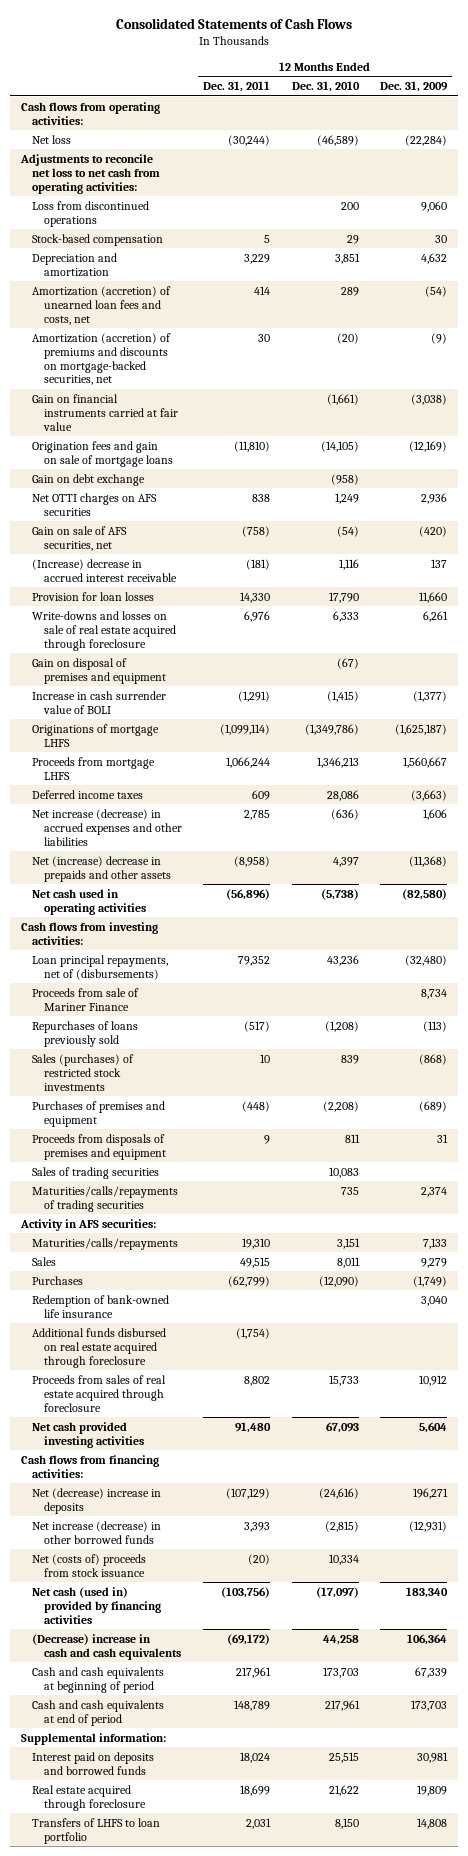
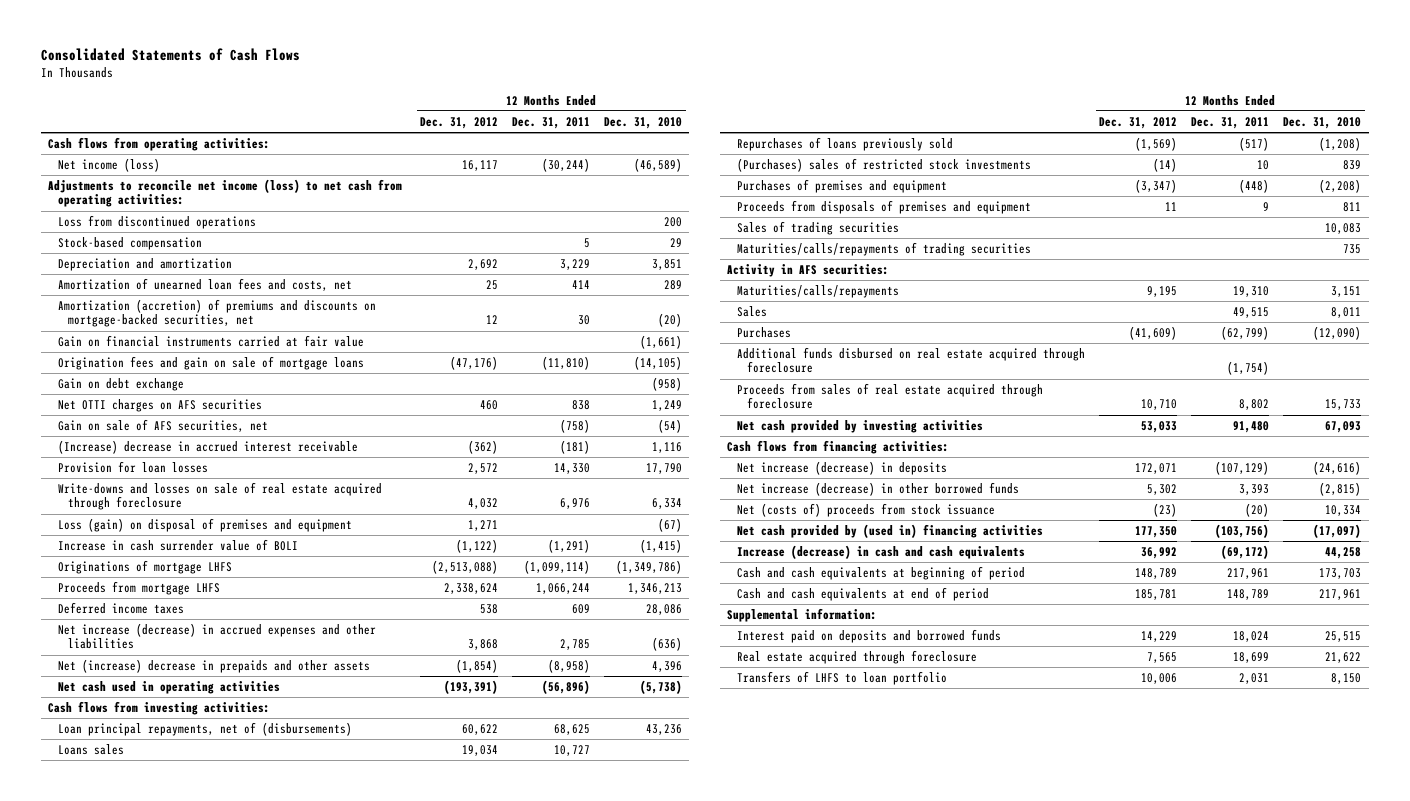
- | 12 Months Ended Dec. 31, 2011 | 12 Months Ended Dec. 31, 2010 | 12 Months Ended Dec. 31, 2009
+ | 12 Months Ended Dec. 31, 2012 | 12 Months Ended Dec. 31, 2011 | 12 Months Ended Dec. 31, 2010
- Net loss | (30,244) | (46,589) | (22,284)
- Adjustments to reconcile net loss to net cash from operating activities:
+ Net income (loss) | 16,117 | (30,244) | (46,589)
+ Adjustments to reconcile net income (loss) to net cash from operating activities:
- Amortization (accretion) of unearned loan fees and costs, net | 414 | 289 | (54)
+ Amortization of unearned loan fees and costs, net | 25 | 414 | 289
- Write-downs and losses on sale of real estate acquired through foreclosure | 6,976 | 6,333 | 6,261
- Gain on disposal of premises and equipment | | (67) |
+ Write-downs and losses on sale of real estate acquired through foreclosure | 4,032 | 6,976 | 6,334
+ Loss (gain) on disposal of premises and equipment | 1,271 | | (67)
- Net (increase) decrease in prepaids and other assets | (8,958) | 4,397 | (11,368)
+ Net (increase) decrease in prepaids and other assets | (1,854) | (8,958) | 4,396
- Loan principal repayments, net of (disbursements) | 79,352 | 43,236 | (32,480)
- Proceeds from sale of Mariner Finance | | | 8,734
+ Loan principal repayments, net of (disbursements) | 60,622 | 68,625 | 43,236
+ Loans sales | 19,034 | 10,727 |
- Sales (purchases) of restricted stock investments | 10 | 839 | (868)
+ (Purchases) sales of restricted stock investments | (14) | 10 | 839
- Redemption of bank-owned life insurance | | | 3,040
- Net cash provided investing activities | 91,480 | 67,093 | 5,604
+ Net cash provided by investing activities | 53,033 | 91,480 | 67,093
- Net (decrease) increase in deposits | (107,129) | (24,616) | 196,271
+ Net increase (decrease) in deposits | 172,071 | (107,129) | (24,616)
- Net cash (used in) provided by financing activities | (103,756) | (17,097) | 183,340
- (Decrease) increase in cash and cash equivalents | (69,172) | 44,258 | 106,364
+ Net cash provided by (used in) financing activities | 177,350 | (103,756) | (17,097)
+ Increase (decrease) in cash and cash equivalents | 36,992 | (69,172) | 44,258

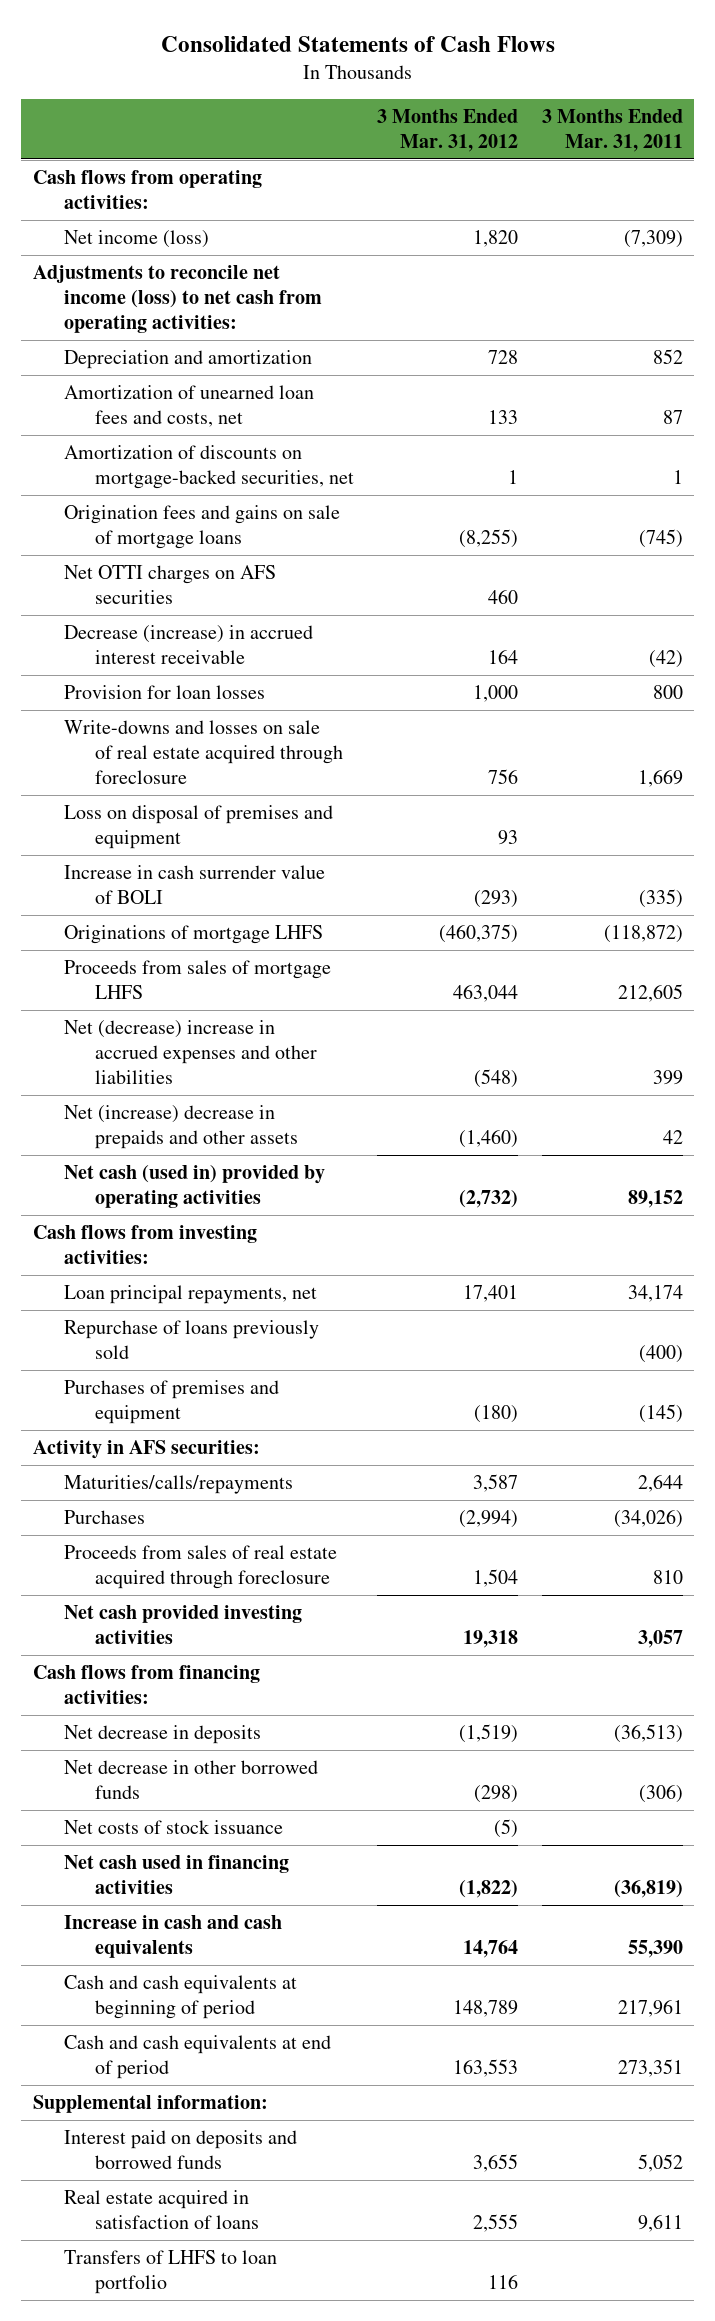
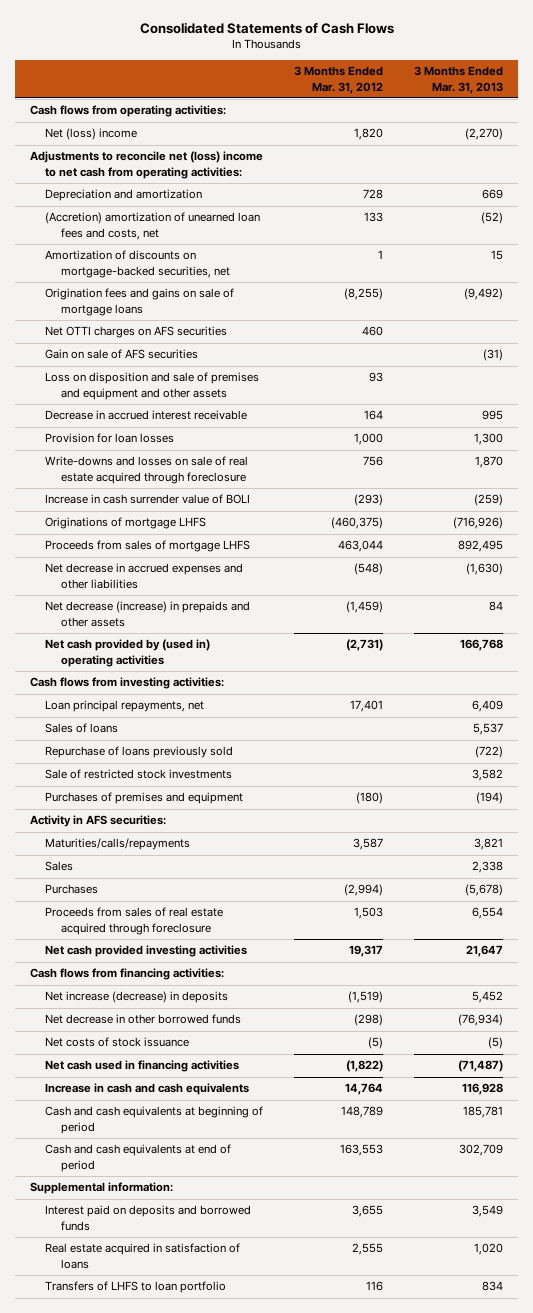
- | 3 Months Ended Mar. 31, 2012 | 3 Months Ended Mar. 31, 2011
+ | 3 Months Ended Mar. 31, 2012 | 3 Months Ended Mar. 31, 2013
- Net income (loss) | 1,820 | (7,309)
- Adjustments to reconcile net income (loss) to net cash from operating activities:
+ Net (loss) income | 1,820 | (2,270)
+ Adjustments to reconcile net (loss) income to net cash from operating activities:
- Amortization of unearned loan fees and costs, net | 133 | 87
+ (Accretion) amortization of unearned loan fees and costs, net | 133 | (52)
- Decrease (increase) in accrued interest receivable | 164 | (42)
+ Gain on sale of AFS securities | | (31)
+ Loss on disposition and sale of premises and equipment and other assets | 93 |
+ Decrease in accrued interest receivable | 164 | 995
- Loss on disposal of premises and equipment | 93 |
- Net (decrease) increase in accrued expenses and other liabilities | (548) | 399
- Net (increase) decrease in prepaids and other assets | (1,460) | 42
- Net cash (used in) provided by operating activities | (2,732) | 89,152
+ Net decrease in accrued expenses and other liabilities | (548) | (1,630)
+ Net decrease (increase) in prepaids and other assets | (1,459) | 84
+ Net cash provided by (used in) operating activities | (2,731) | 166,768
+ Sales of loans | | 5,537
+ Sale of restricted stock investments | | 3,582
+ Sales | | 2,338
- Proceeds from sales of real estate acquired through foreclosure | 1,504 | 810
- Net cash provided investing activities | 19,318 | 3,057
+ Proceeds from sales of real estate acquired through foreclosure | 1,503 | 6,554
+ Net cash provided investing activities | 19,317 | 21,647
- Net decrease in deposits | (1,519) | (36,513)
+ Net increase (decrease) in deposits | (1,519) | 5,452

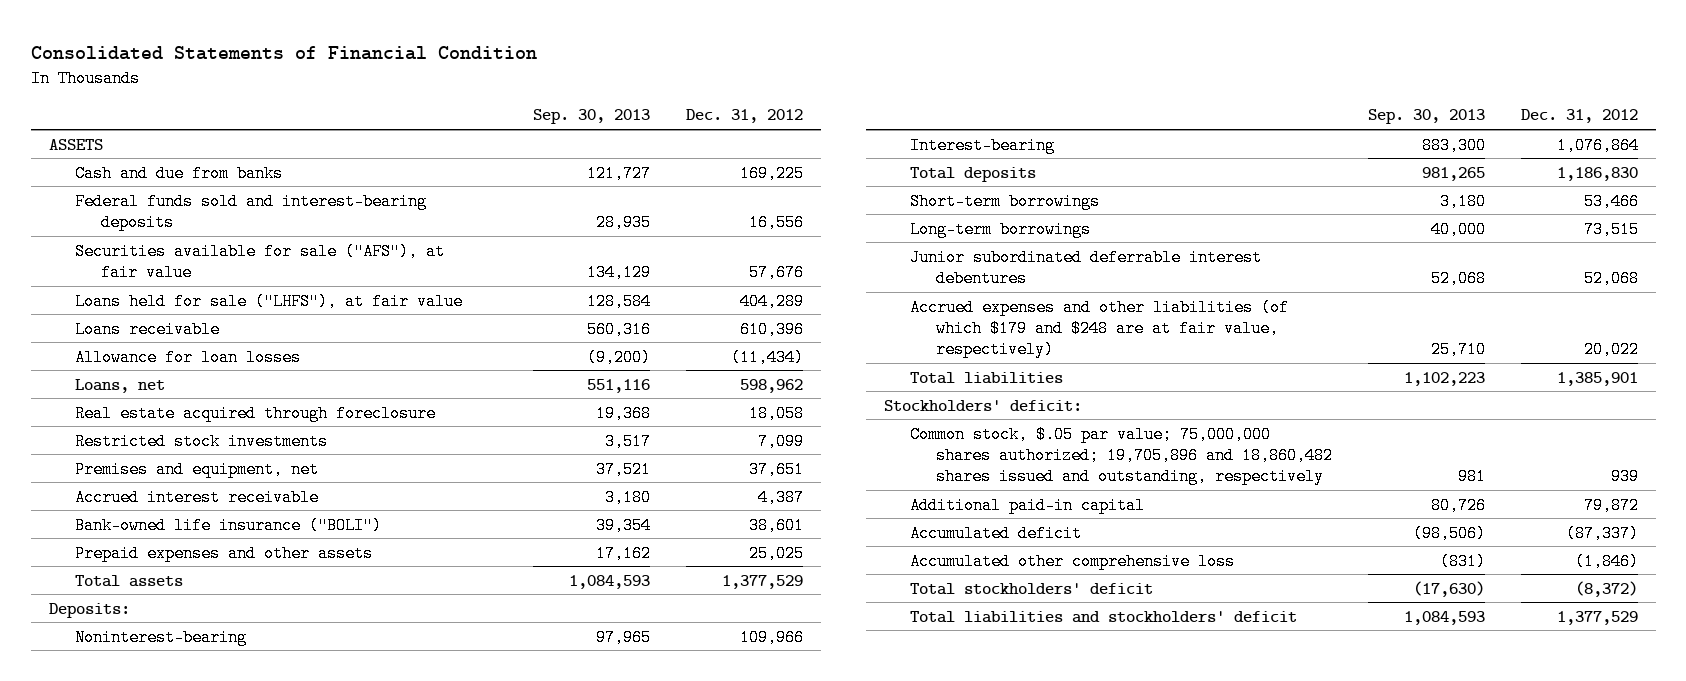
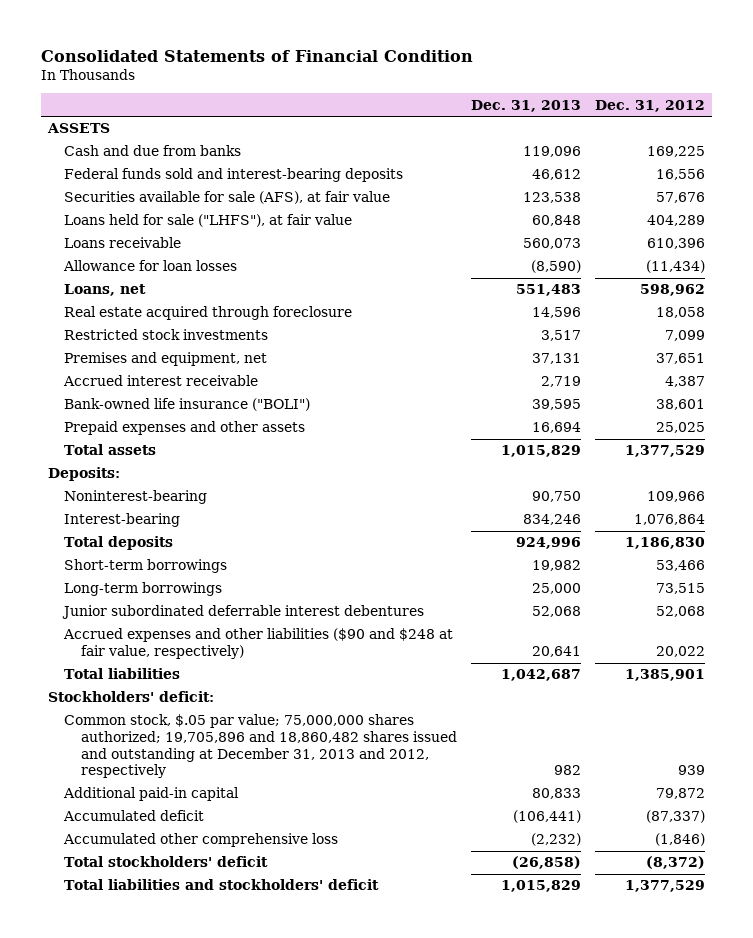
- | Sep. 30, 2013 | Dec. 31, 2012
+ | Dec. 31, 2013 | Dec. 31, 2012
- Securities available for sale ("AFS"), at fair value | 134,129 | 57,676
+ Securities available for sale (AFS), at fair value | 123,538 | 57,676
- Accrued expenses and other liabilities (of which $179 and $248 are at fair value, respectively) | 25,710 | 20,022
+ Accrued expenses and other liabilities ($90 and $248 at fair value, respectively) | 20,641 | 20,022
- Common stock, $.05 par value; 75,000,000 shares authorized; 19,705,896 and 18,860,482 shares issued and outstanding, respectively | 981 | 939
+ Common stock, $.05 par value; 75,000,000 shares authorized; 19,705,896 and 18,860,482 shares issued and outstanding at December 31, 2013 and 2012, respectively | 982 | 939

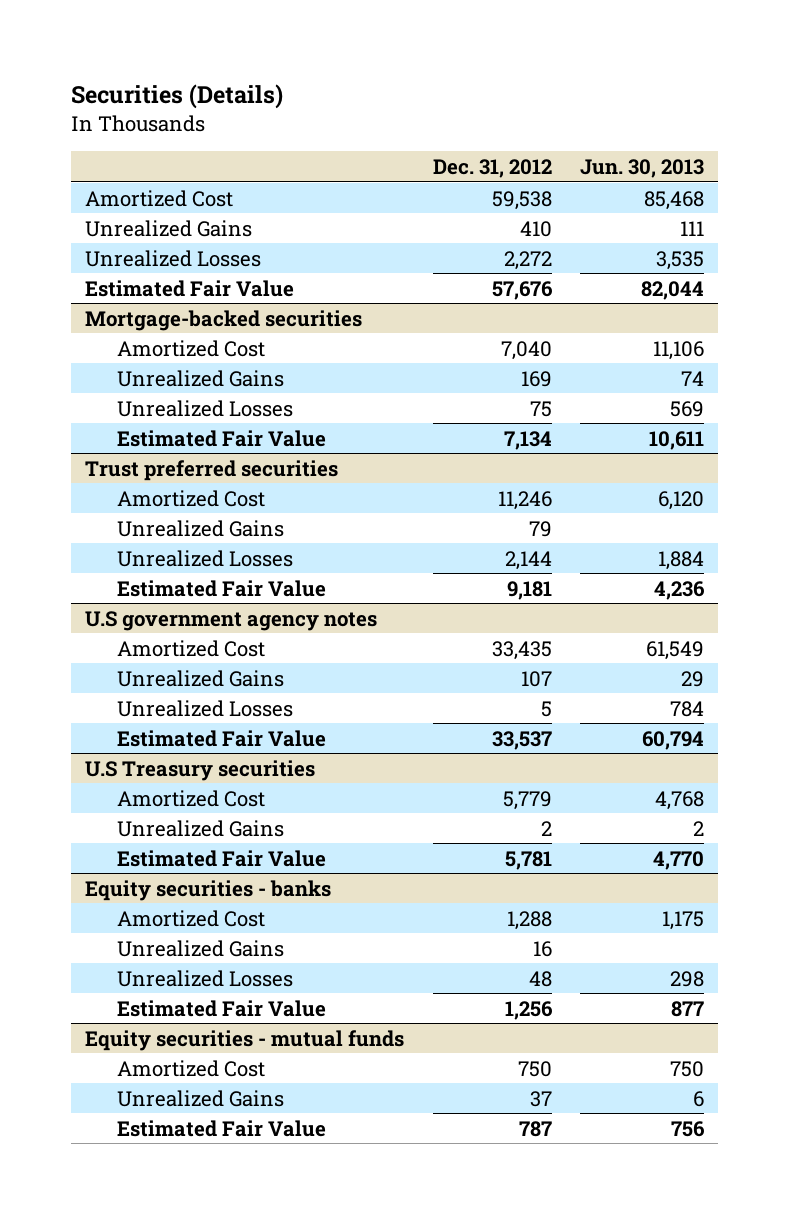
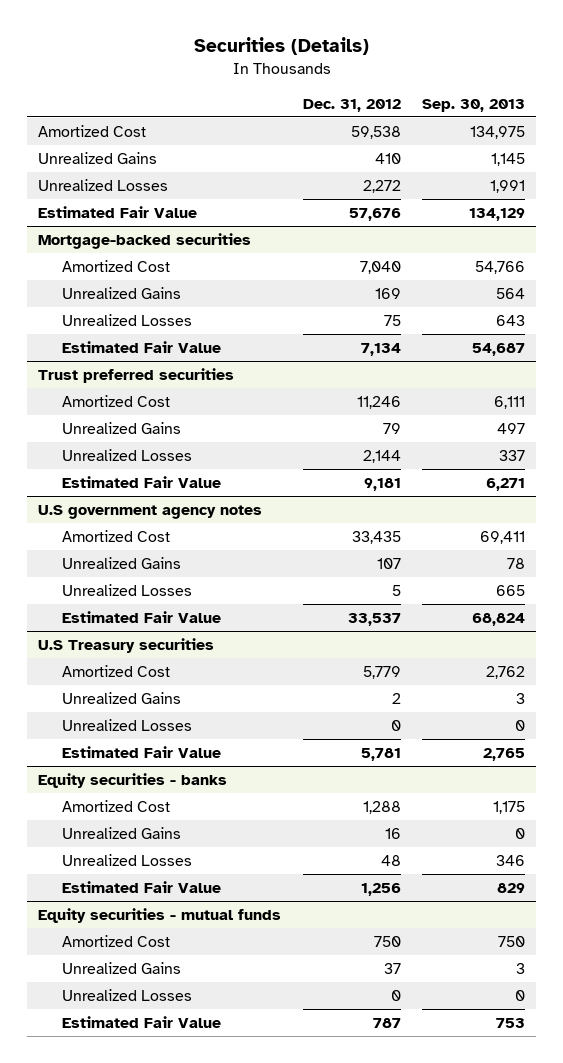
- | Dec. 31, 2012 | Jun. 30, 2013
+ | Dec. 31, 2012 | Sep. 30, 2013
@ U.S Treasury securities
+ Unrealized Losses | 0 | 0
@ Equity securities - mutual funds
+ Unrealized Losses | 0 | 0

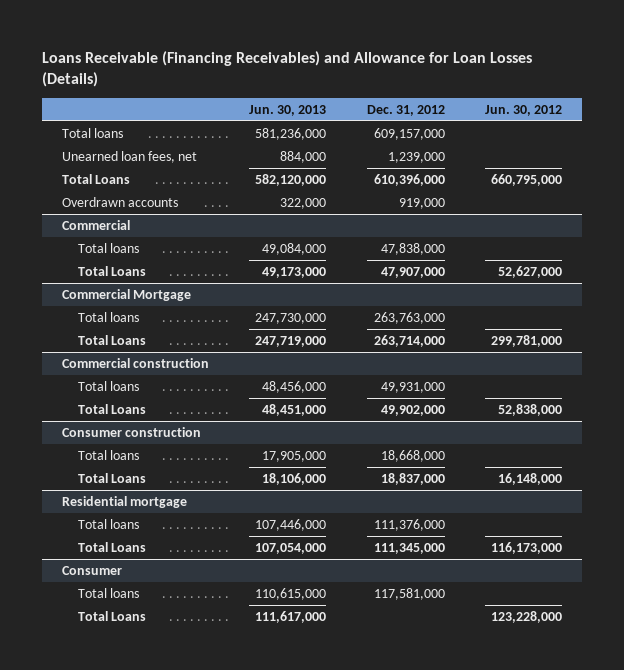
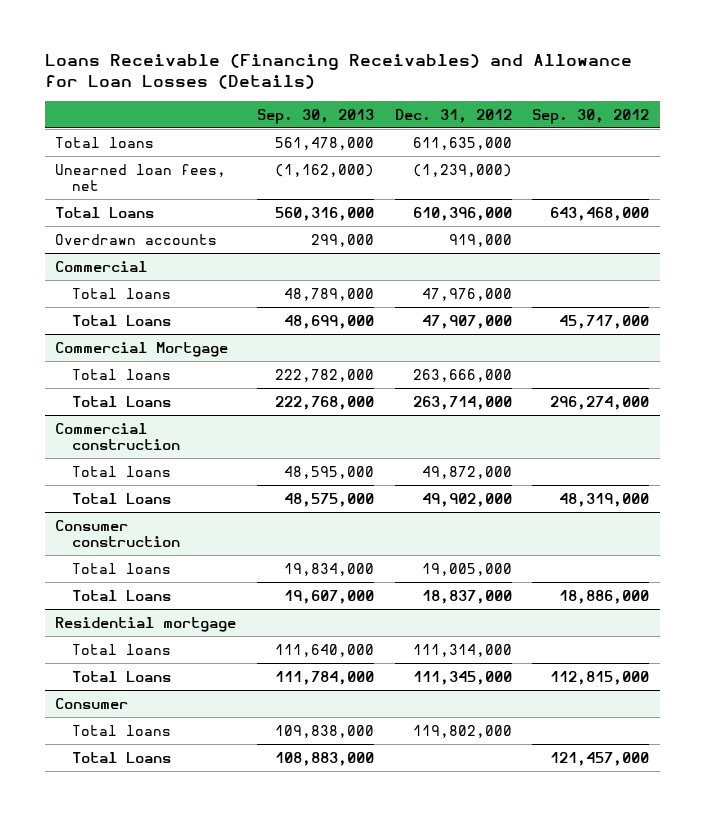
- | Jun. 30, 2013 | Dec. 31, 2012 | Jun. 30, 2012
+ | Sep. 30, 2013 | Dec. 31, 2012 | Sep. 30, 2012
- Total loans | 581,236,000 | 609,157,000 |
- Unearned loan fees, net | 884,000 | 1,239,000 |
+ Total loans | 561,478,000 | 611,635,000 |
+ Unearned loan fees, net | (1,162,000) | (1,239,000) |
@ Commercial
- Total loans | 49,084,000 | 47,838,000 |
+ Total loans | 48,789,000 | 47,976,000 |
@ Commercial Mortgage
- Total loans | 247,730,000 | 263,763,000 |
+ Total loans | 222,782,000 | 263,666,000 |
@ Commercial construction
- Total loans | 48,456,000 | 49,931,000 |
+ Total loans | 48,595,000 | 49,872,000 |
@ Consumer construction
- Total loans | 17,905,000 | 18,668,000 |
+ Total loans | 19,834,000 | 19,005,000 |
@ Residential mortgage
- Total loans | 107,446,000 | 111,376,000 |
+ Total loans | 111,640,000 | 111,314,000 |
@ Consumer
- Total loans | 110,615,000 | 117,581,000 |
+ Total loans | 109,838,000 | 119,802,000 |

